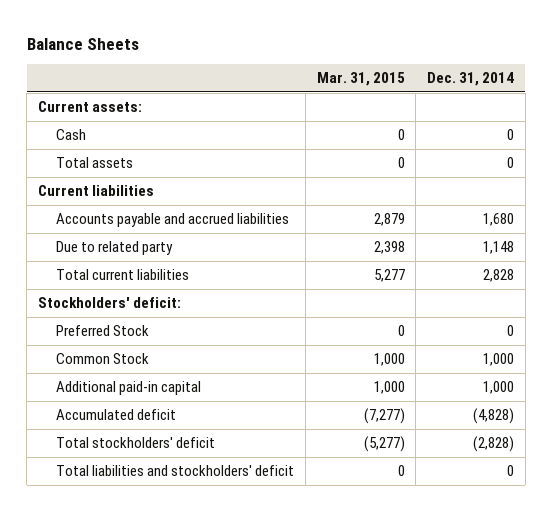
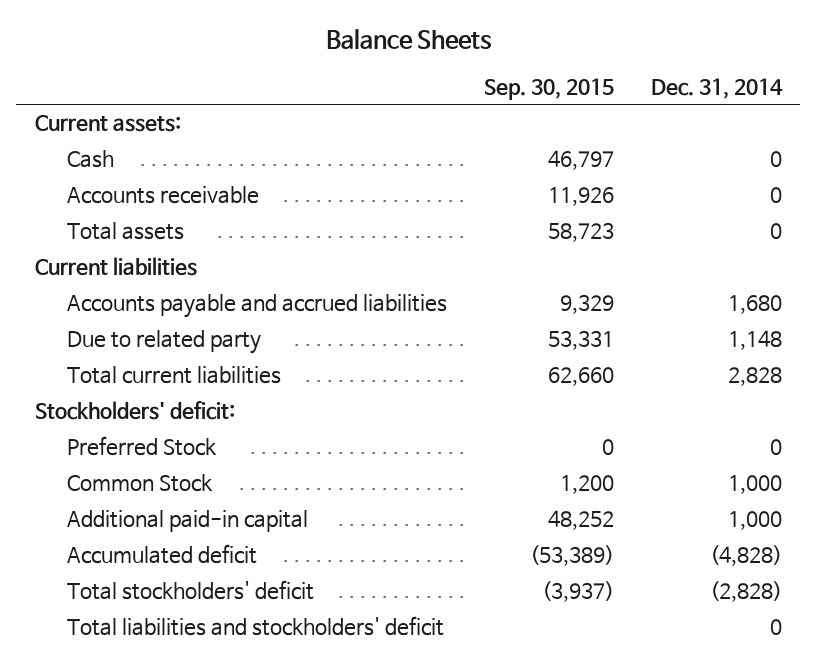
- | Mar. 31, 2015 | Dec. 31, 2014
+ | Sep. 30, 2015 | Dec. 31, 2014
+ Accounts receivable | 11,926 | 0

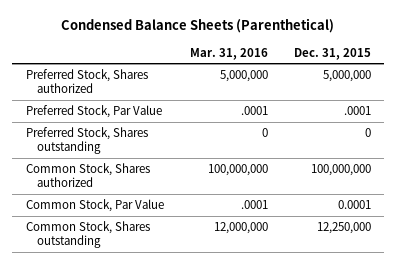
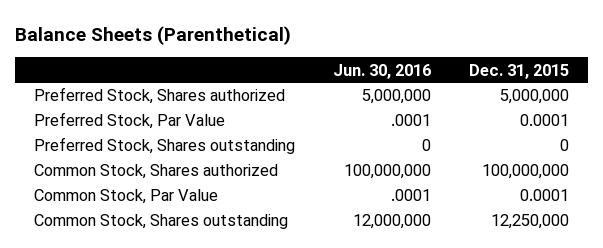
- Condensed Balance Sheets (Parenthetical)
+ Balance Sheets (Parenthetical)
- | Mar. 31, 2016 | Dec. 31, 2015
+ | Jun. 30, 2016 | Dec. 31, 2015
- Preferred Stock, Par Value | .0001 | .0001
+ Preferred Stock, Par Value | .0001 | 0.0001

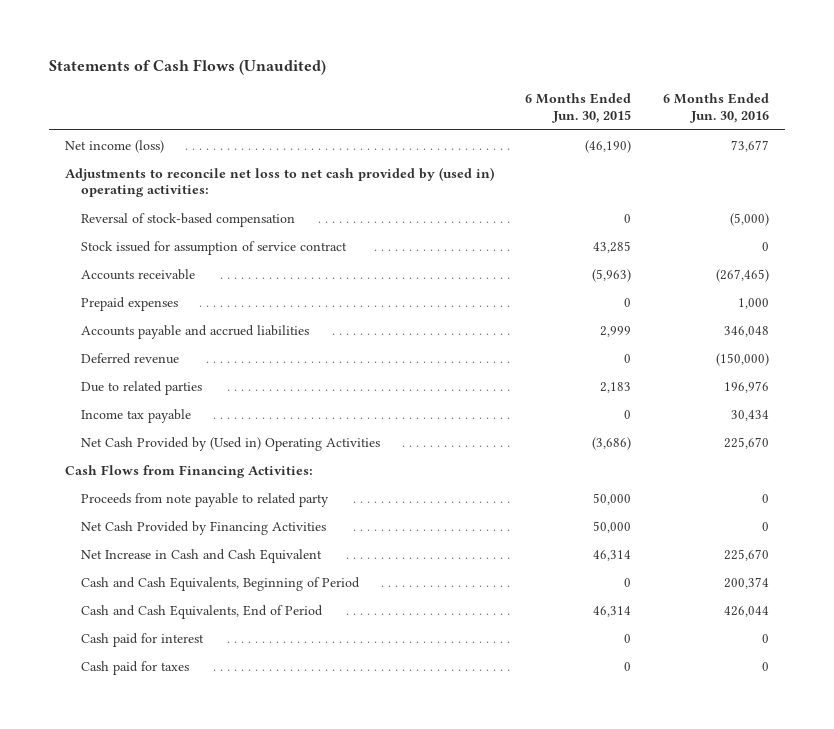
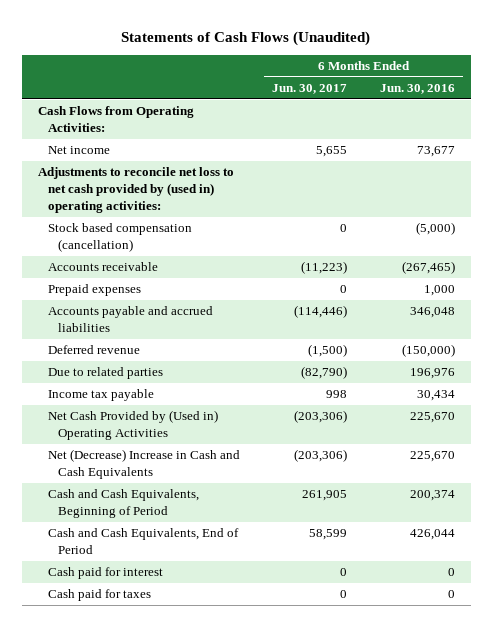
- | 6 Months Ended Jun. 30, 2015 | 6 Months Ended Jun. 30, 2016
+ | 6 Months Ended Jun. 30, 2017 | 6 Months Ended Jun. 30, 2016
- Net income (loss) | (46,190) | 73,677
+ Cash Flows from Operating Activities:
+ Net income | 5,655 | 73,677
- Reversal of stock-based compensation | 0 | (5,000)
- Stock issued for assumption of service contract | 43,285 | 0
+ Stock based compensation (cancellation) | 0 | (5,000)
- Cash Flows from Financing Activities:
- Proceeds from note payable to related party | 50,000 | 0
- Net Cash Provided by Financing Activities | 50,000 | 0
- Net Increase in Cash and Cash Equivalent | 46,314 | 225,670
+ Net (Decrease) Increase in Cash and Cash Equivalents | (203,306) | 225,670

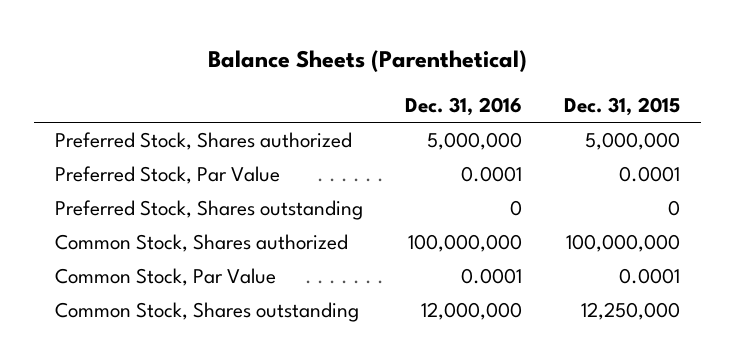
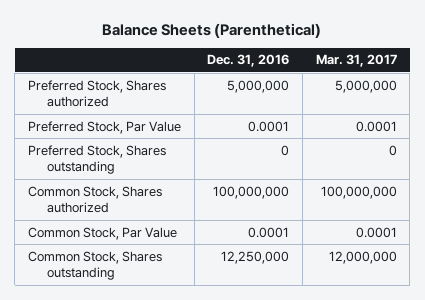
- | Dec. 31, 2016 | Dec. 31, 2015
+ | Dec. 31, 2016 | Mar. 31, 2017
- Common Stock, Shares outstanding | 12,000,000 | 12,250,000
+ Common Stock, Shares outstanding | 12,250,000 | 12,000,000

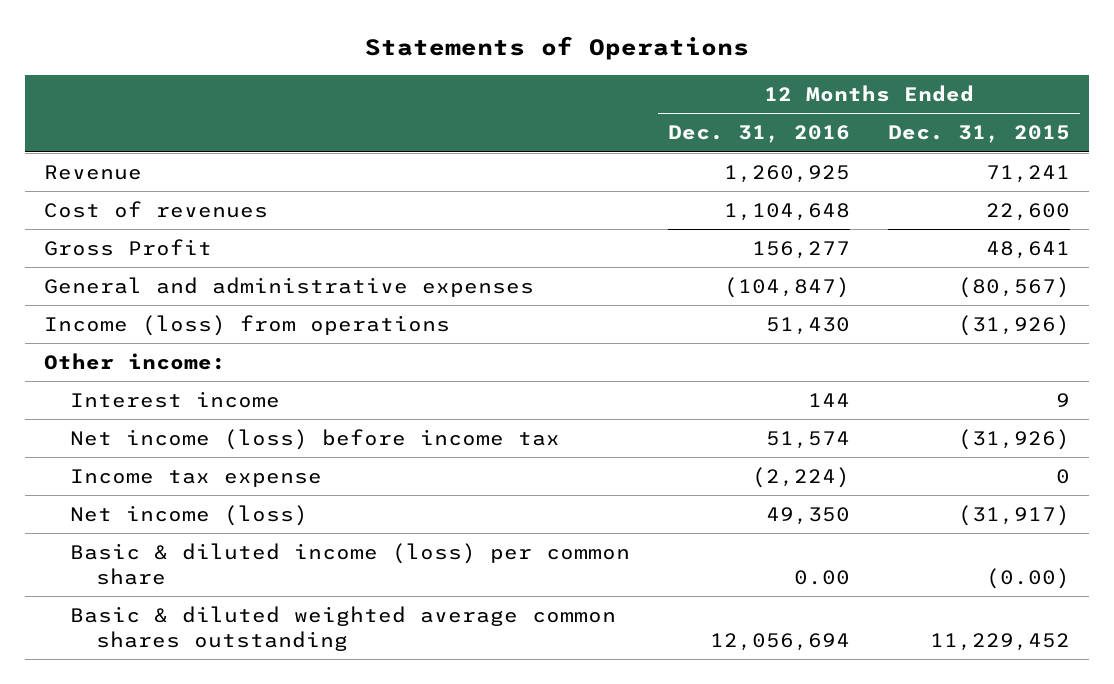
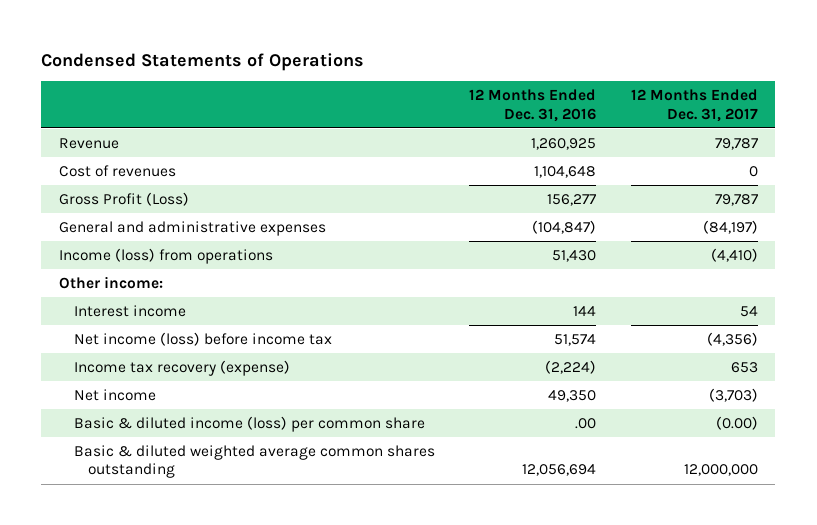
- Statements of Operations
+ Condensed Statements of Operations
- | 12 Months Ended Dec. 31, 2016 | 12 Months Ended Dec. 31, 2015
+ | 12 Months Ended Dec. 31, 2016 | 12 Months Ended Dec. 31, 2017
- Gross Profit | 156,277 | 48,641
+ Gross Profit (Loss) | 156,277 | 79,787
- Income tax expense | (2,224) | 0
- Net income (loss) | 49,350 | (31,917)
- Basic & diluted income (loss) per common share | 0.00 | (0.00)
+ Income tax recovery (expense) | (2,224) | 653
+ Net income | 49,350 | (3,703)
+ Basic & diluted income (loss) per common share | .00 | (0.00)

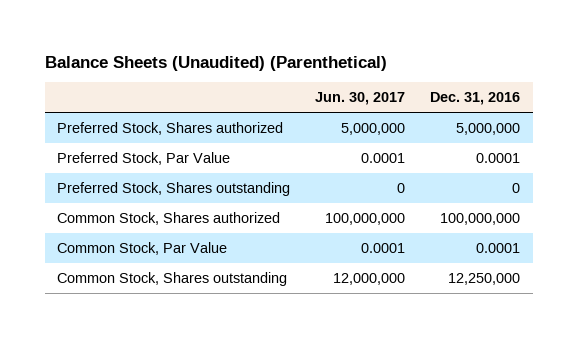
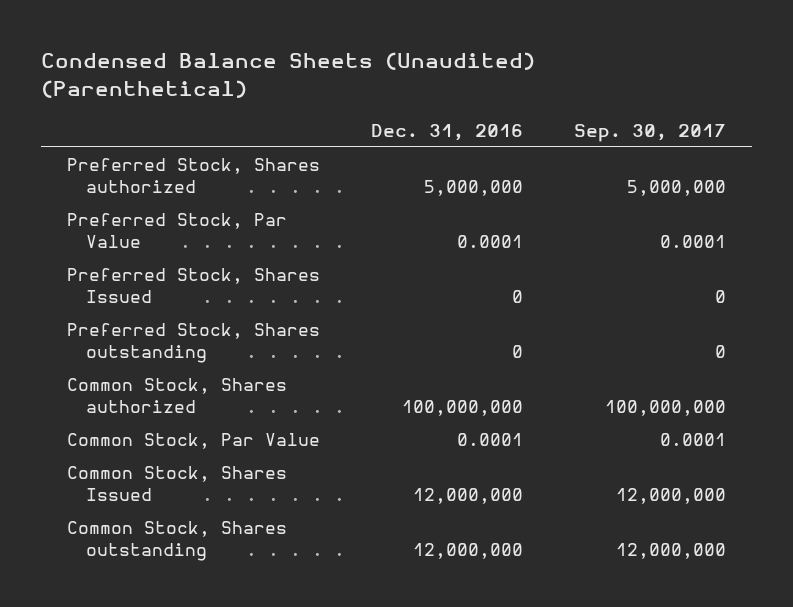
- Balance Sheets (Unaudited) (Parenthetical)
+ Condensed Balance Sheets (Unaudited) (Parenthetical)
- | Jun. 30, 2017 | Dec. 31, 2016
+ | Dec. 31, 2016 | Sep. 30, 2017
+ Preferred Stock, Shares Issued | 0 | 0
- Common Stock, Shares outstanding | 12,000,000 | 12,250,000
+ Common Stock, Shares Issued | 12,000,000 | 12,000,000
+ Common Stock, Shares outstanding | 12,000,000 | 12,000,000

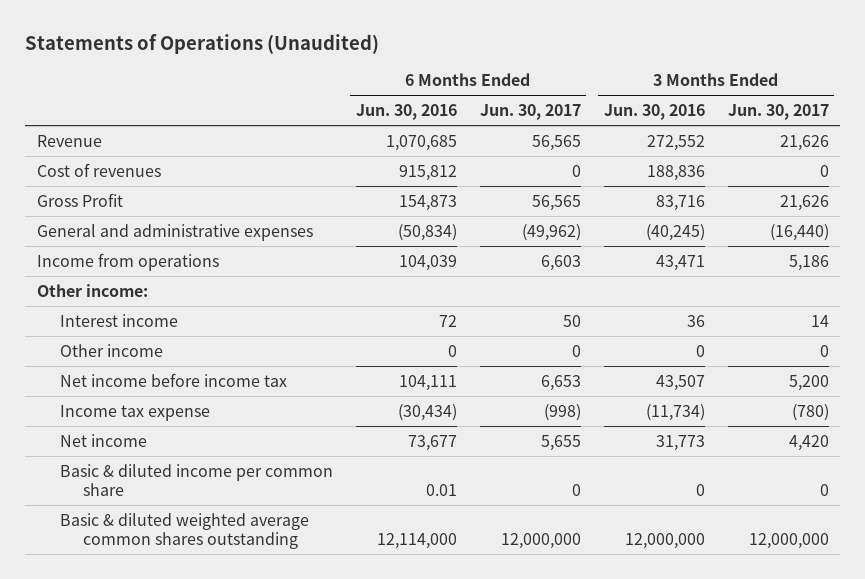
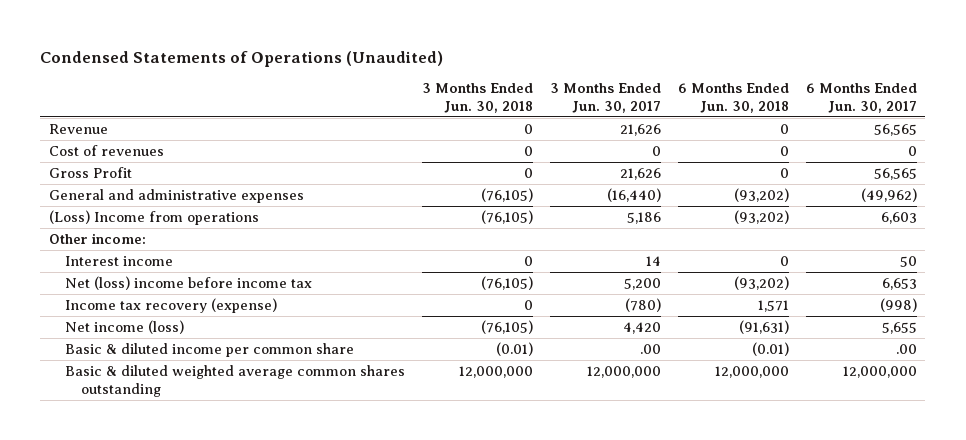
- Statements of Operations (Unaudited)
+ Condensed Statements of Operations (Unaudited)
- | 6 Months Ended Jun. 30, 2016 | 6 Months Ended Jun. 30, 2017 | 3 Months Ended Jun. 30, 2016 | 3 Months Ended Jun. 30, 2017
+ | 3 Months Ended Jun. 30, 2018 | 3 Months Ended Jun. 30, 2017 | 6 Months Ended Jun. 30, 2018 | 6 Months Ended Jun. 30, 2017
- Income from operations | 104,039 | 6,603 | 43,471 | 5,186
+ (Loss) Income from operations | (76,105) | 5,186 | (93,202) | 6,603
- Other income | 0 | 0 | 0 | 0
- Net income before income tax | 104,111 | 6,653 | 43,507 | 5,200
- Income tax expense | (30,434) | (998) | (11,734) | (780)
- Net income | 73,677 | 5,655 | 31,773 | 4,420
- Basic & diluted income per common share | 0.01 | 0 | 0 | 0
+ Net (loss) income before income tax | (76,105) | 5,200 | (93,202) | 6,653
+ Income tax recovery (expense) | 0 | (780) | 1,571 | (998)
+ Net income (loss) | (76,105) | 4,420 | (91,631) | 5,655
+ Basic & diluted income per common share | (0.01) | .00 | (0.01) | .00

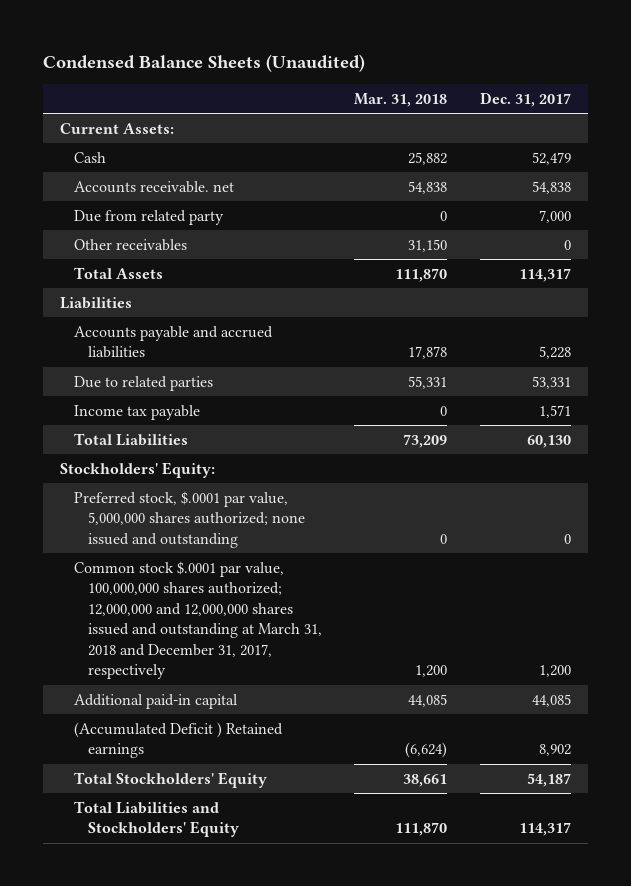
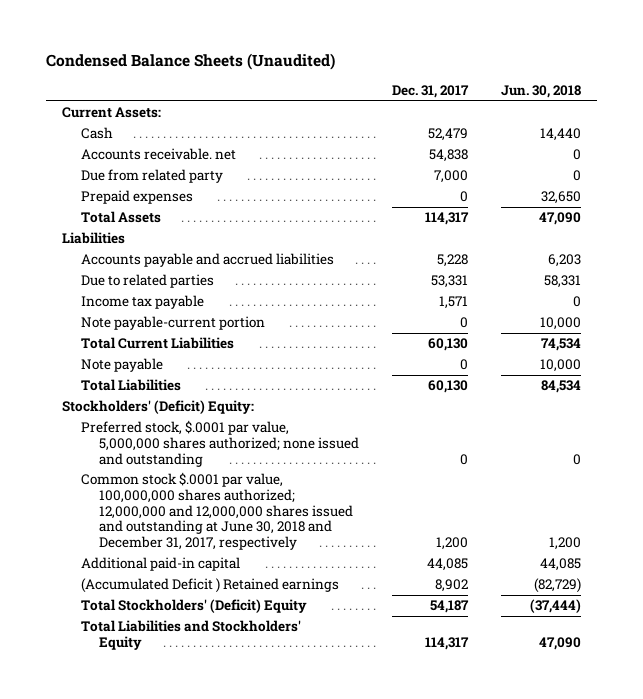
- | Mar. 31, 2018 | Dec. 31, 2017
+ | Dec. 31, 2017 | Jun. 30, 2018
- Other receivables | 31,150 | 0
+ Prepaid expenses | 0 | 32,650
+ Note payable-current portion | 0 | 10,000
+ Total Current Liabilities | 60,130 | 74,534
+ Note payable | 0 | 10,000
- Stockholders' Equity:
+ Stockholders' (Deficit) Equity:
- Common stock $.0001 par value, 100,000,000 shares authorized; 12,000,000 and 12,000,000 shares issued and outstanding at March 31, 2018 and December 31, 2017, respectively | 1,200 | 1,200
+ Common stock $.0001 par value, 100,000,000 shares authorized; 12,000,000 and 12,000,000 shares issued and outstanding at June 30, 2018 and December 31, 2017, respectively | 1,200 | 1,200
- Total Stockholders' Equity | 38,661 | 54,187
+ Total Stockholders' (Deficit) Equity | 54,187 | (37,444)

